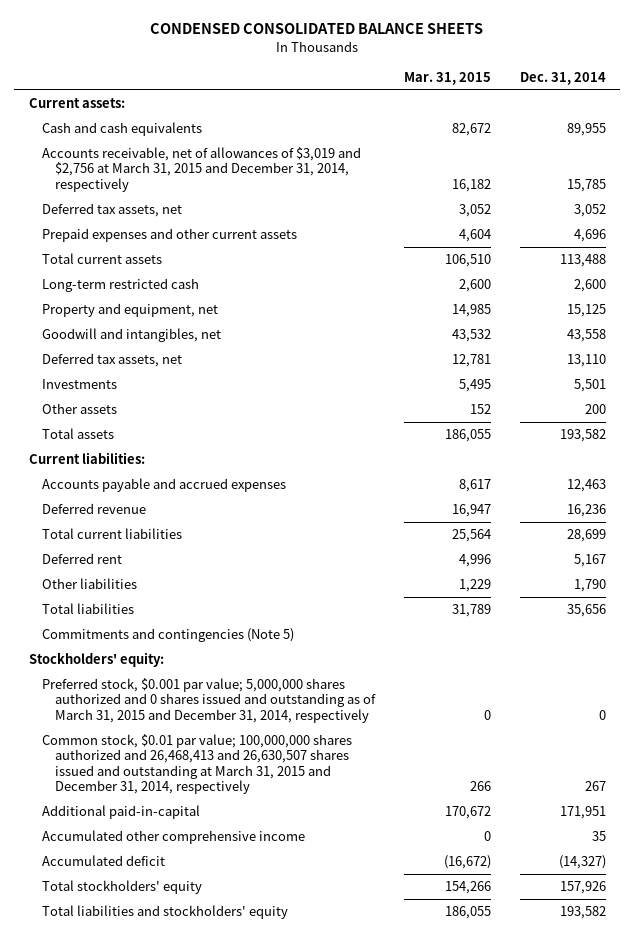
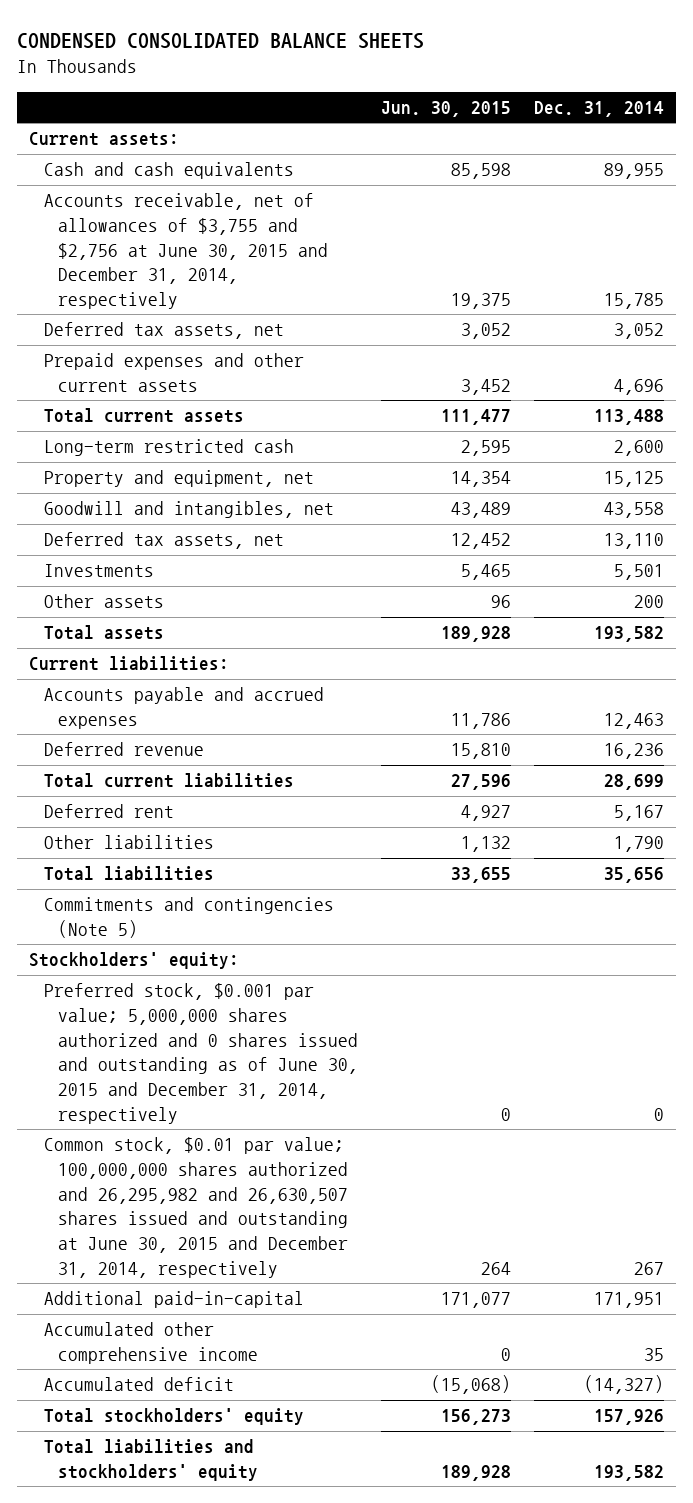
- | Mar. 31, 2015 | Dec. 31, 2014
+ | Jun. 30, 2015 | Dec. 31, 2014
- Accounts receivable, net of allowances of $3,019 and $2,756 at March 31, 2015 and December 31, 2014, respectively | 16,182 | 15,785
+ Accounts receivable, net of allowances of $3,755 and $2,756 at June 30, 2015 and December 31, 2014, respectively | 19,375 | 15,785
- Preferred stock, $0.001 par value; 5,000,000 shares authorized and 0 shares issued and outstanding as of March 31, 2015 and December 31, 2014, respectively | 0 | 0
- Common stock, $0.01 par value; 100,000,000 shares authorized and 26,468,413 and 26,630,507 shares issued and outstanding at March 31, 2015 and December 31, 2014, respectively | 266 | 267
+ Preferred stock, $0.001 par value; 5,000,000 shares authorized and 0 shares issued and outstanding as of June 30, 2015 and December 31, 2014, respectively | 0 | 0
+ Common stock, $0.01 par value; 100,000,000 shares authorized and 26,295,982 and 26,630,507 shares issued and outstanding at June 30, 2015 and December 31, 2014, respectively | 264 | 267

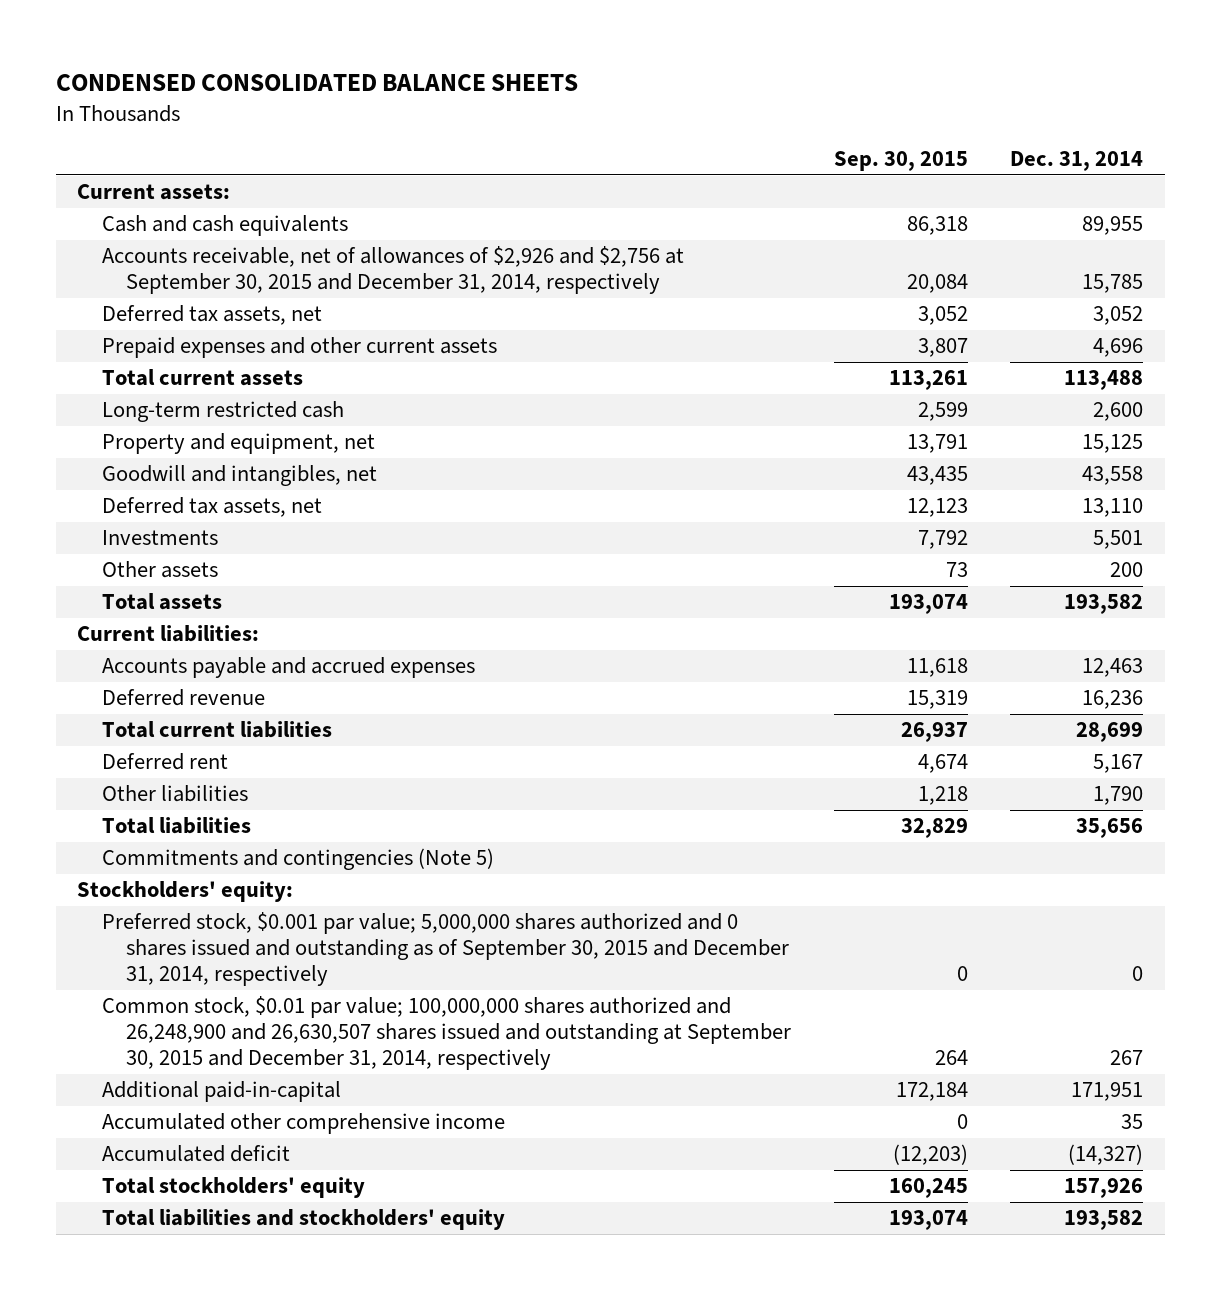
- | Jun. 30, 2015 | Dec. 31, 2014
+ | Sep. 30, 2015 | Dec. 31, 2014
- Accounts receivable, net of allowances of $3,755 and $2,756 at June 30, 2015 and December 31, 2014, respectively | 19,375 | 15,785
+ Accounts receivable, net of allowances of $2,926 and $2,756 at September 30, 2015 and December 31, 2014, respectively | 20,084 | 15,785
- Preferred stock, $0.001 par value; 5,000,000 shares authorized and 0 shares issued and outstanding as of June 30, 2015 and December 31, 2014, respectively | 0 | 0
- Common stock, $0.01 par value; 100,000,000 shares authorized and 26,295,982 and 26,630,507 shares issued and outstanding at June 30, 2015 and December 31, 2014, respectively | 264 | 267
+ Preferred stock, $0.001 par value; 5,000,000 shares authorized and 0 shares issued and outstanding as of September 30, 2015 and December 31, 2014, respectively | 0 | 0
+ Common stock, $0.01 par value; 100,000,000 shares authorized and 26,248,900 and 26,630,507 shares issued and outstanding at September 30, 2015 and December 31, 2014, respectively | 264 | 267

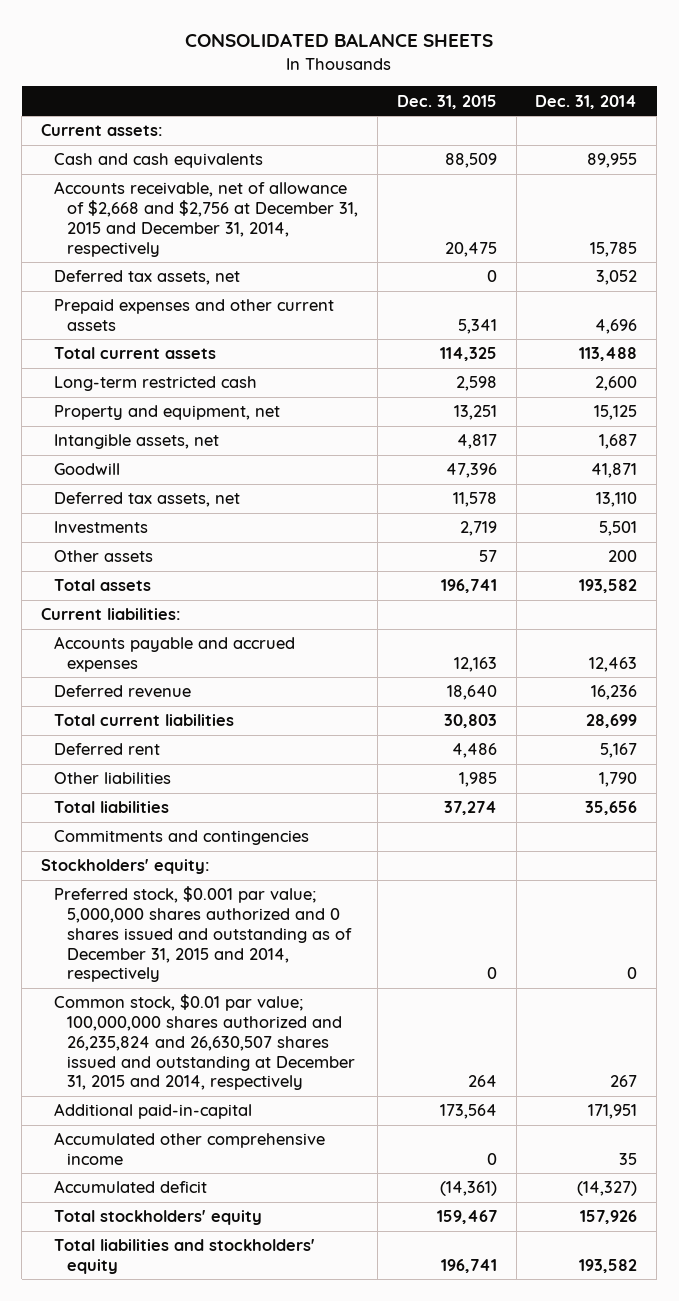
- CONDENSED CONSOLIDATED BALANCE SHEETS
+ CONSOLIDATED BALANCE SHEETS
- | Sep. 30, 2015 | Dec. 31, 2014
+ | Dec. 31, 2015 | Dec. 31, 2014
- Accounts receivable, net of allowances of $2,926 and $2,756 at September 30, 2015 and December 31, 2014, respectively | 20,084 | 15,785
+ Accounts receivable, net of allowance of $2,668 and $2,756 at December 31, 2015 and December 31, 2014, respectively | 20,475 | 15,785
- Goodwill and intangibles, net | 43,435 | 43,558
+ Intangible assets, net | 4,817 | 1,687
+ Goodwill | 47,396 | 41,871
- Commitments and contingencies (Note 5)
+ Commitments and contingencies
- Preferred stock, $0.001 par value; 5,000,000 shares authorized and 0 shares issued and outstanding as of September 30, 2015 and December 31, 2014, respectively | 0 | 0
- Common stock, $0.01 par value; 100,000,000 shares authorized and 26,248,900 and 26,630,507 shares issued and outstanding at September 30, 2015 and December 31, 2014, respectively | 264 | 267
+ Preferred stock, $0.001 par value; 5,000,000 shares authorized and 0 shares issued and outstanding as of December 31, 2015 and 2014, respectively | 0 | 0
+ Common stock, $0.01 par value; 100,000,000 shares authorized and 26,235,824 and 26,630,507 shares issued and outstanding at December 31, 2015 and 2014, respectively | 264 | 267

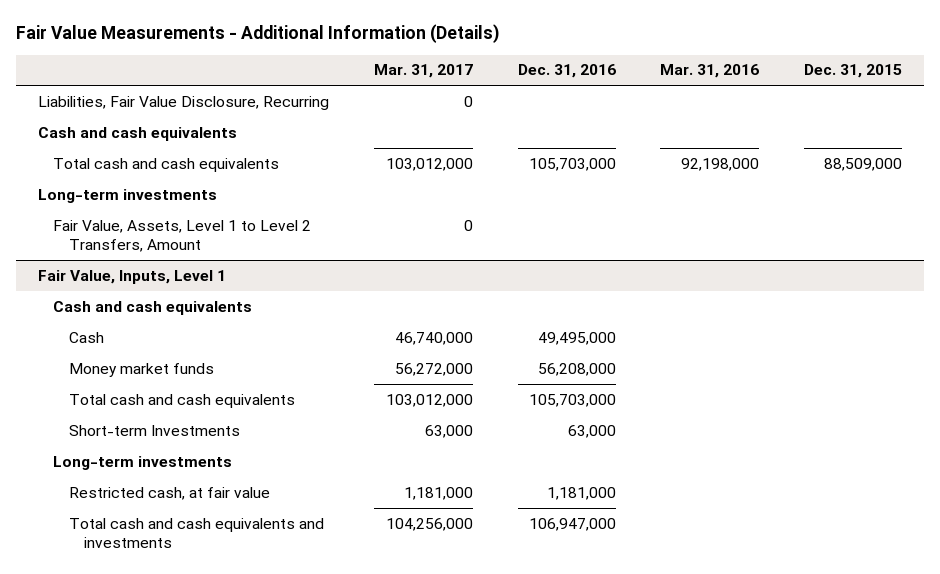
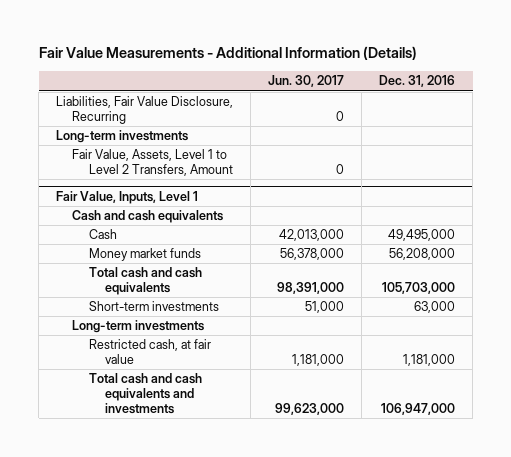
- | Mar. 31, 2017 | Dec. 31, 2016 | Mar. 31, 2016 | Dec. 31, 2015
+ | Jun. 30, 2017 | Dec. 31, 2016
- Cash and cash equivalents
- Total cash and cash equivalents | 103,012,000 | 105,703,000 | 92,198,000 | 88,509,000
@ Fair Value, Inputs, Level 1
- Short-term Investments | 63,000 | 63,000 | |
+ Short-term investments | 51,000 | 63,000

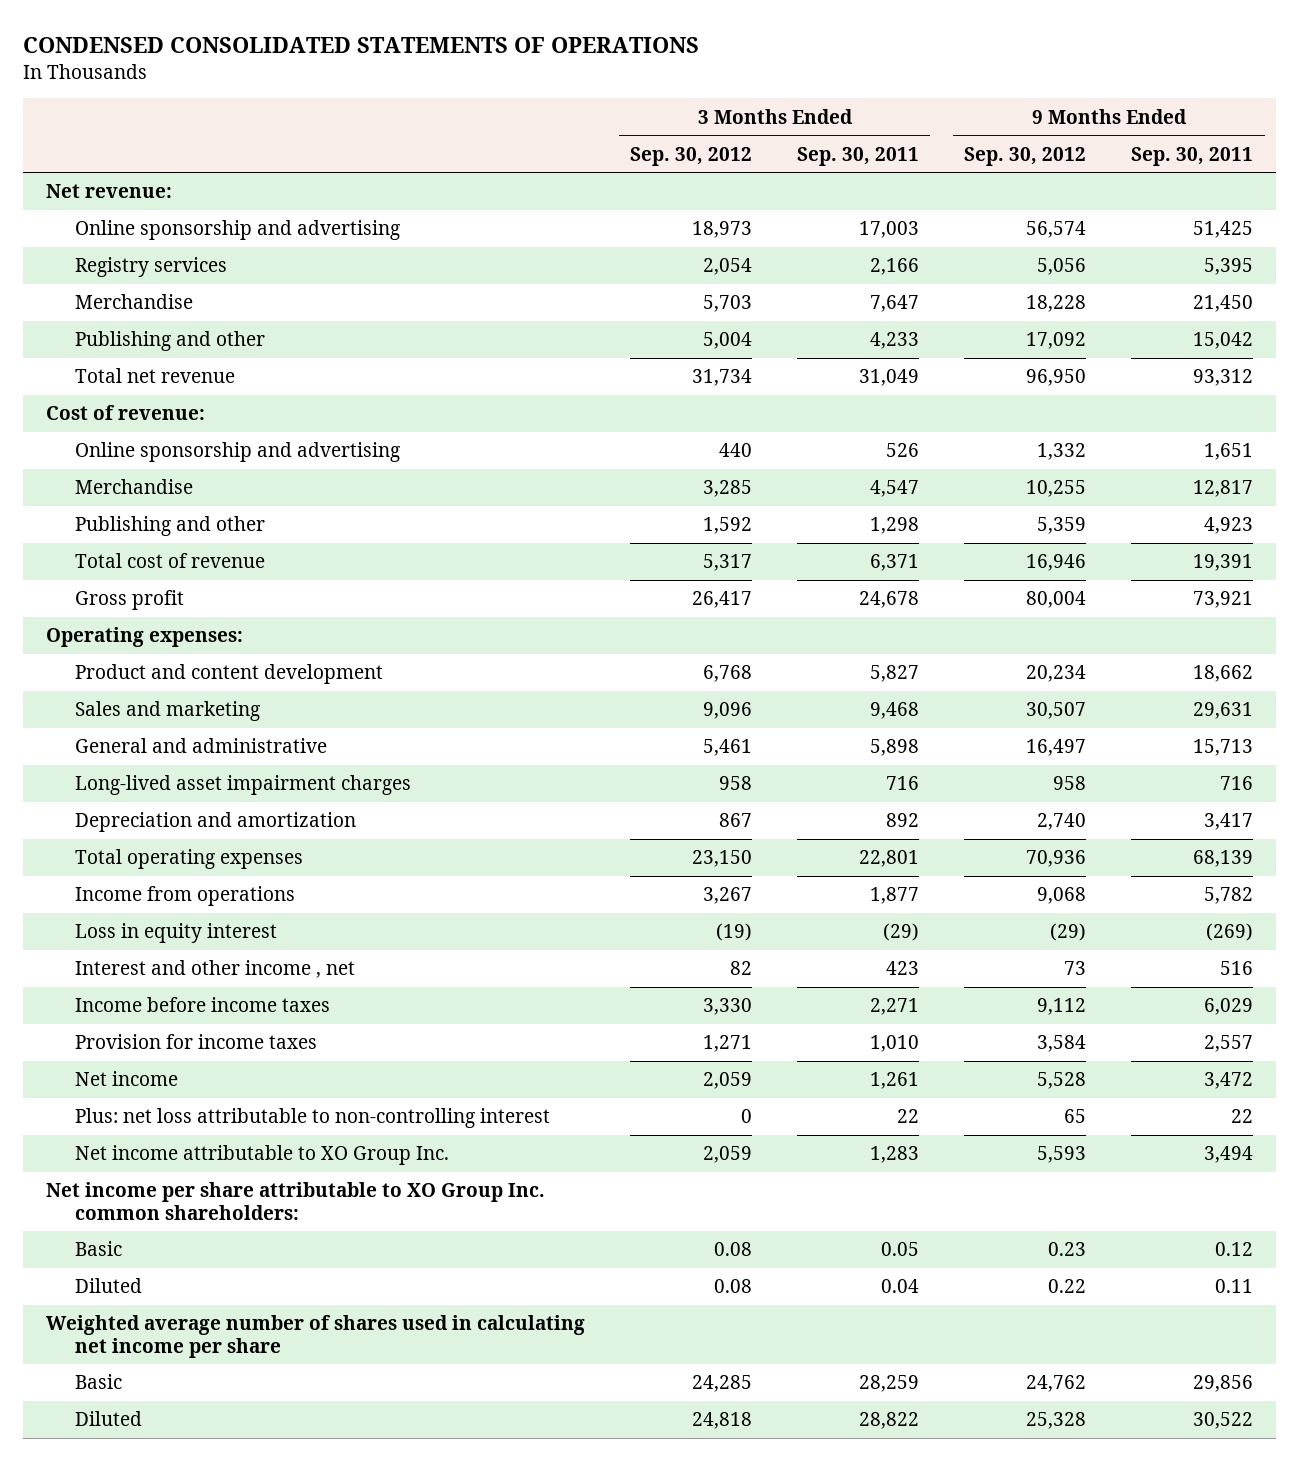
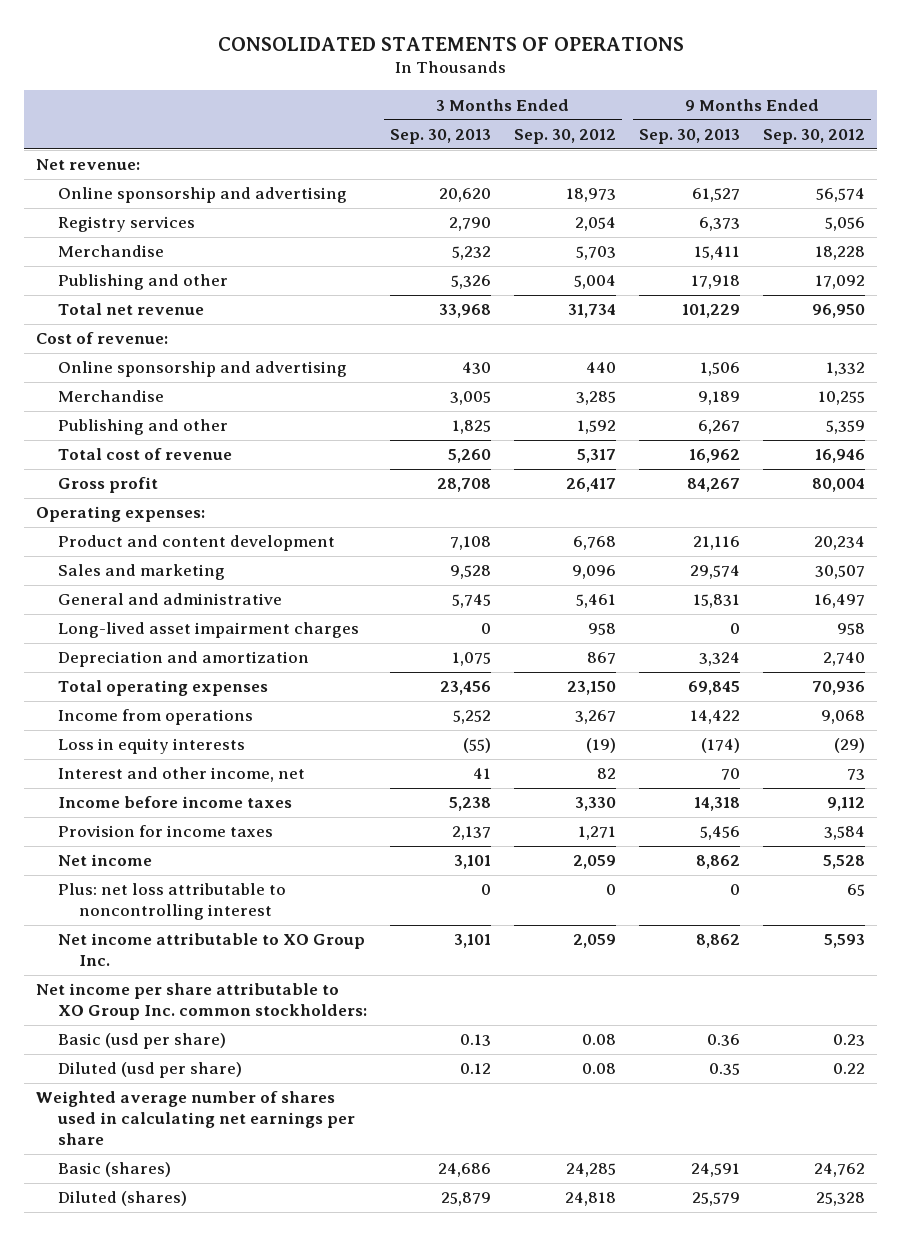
- CONDENSED CONSOLIDATED STATEMENTS OF OPERATIONS
+ CONSOLIDATED STATEMENTS OF OPERATIONS
- | 3 Months Ended Sep. 30, 2012 | 3 Months Ended Sep. 30, 2011 | 9 Months Ended Sep. 30, 2012 | 9 Months Ended Sep. 30, 2011
+ | 3 Months Ended Sep. 30, 2013 | 3 Months Ended Sep. 30, 2012 | 9 Months Ended Sep. 30, 2013 | 9 Months Ended Sep. 30, 2012
- Loss in equity interest | (19) | (29) | (29) | (269)
- Interest and other income , net | 82 | 423 | 73 | 516
+ Loss in equity interests | (55) | (19) | (174) | (29)
+ Interest and other income, net | 41 | 82 | 70 | 73
- Plus: net loss attributable to non-controlling interest | 0 | 22 | 65 | 22
+ Plus: net loss attributable to noncontrolling interest | 0 | 0 | 0 | 65
- Net income per share attributable to XO Group Inc. common shareholders:
- Basic | 0.08 | 0.05 | 0.23 | 0.12
- Diluted | 0.08 | 0.04 | 0.22 | 0.11
- Weighted average number of shares used in calculating net income per share
- Basic | 24,285 | 28,259 | 24,762 | 29,856
- Diluted | 24,818 | 28,822 | 25,328 | 30,522
+ Net income per share attributable to XO Group Inc. common stockholders:
+ Basic (usd per share) | 0.13 | 0.08 | 0.36 | 0.23
+ Diluted (usd per share) | 0.12 | 0.08 | 0.35 | 0.22
+ Weighted average number of shares used in calculating net earnings per share
+ Basic (shares) | 24,686 | 24,285 | 24,591 | 24,762
+ Diluted (shares) | 25,879 | 24,818 | 25,579 | 25,328

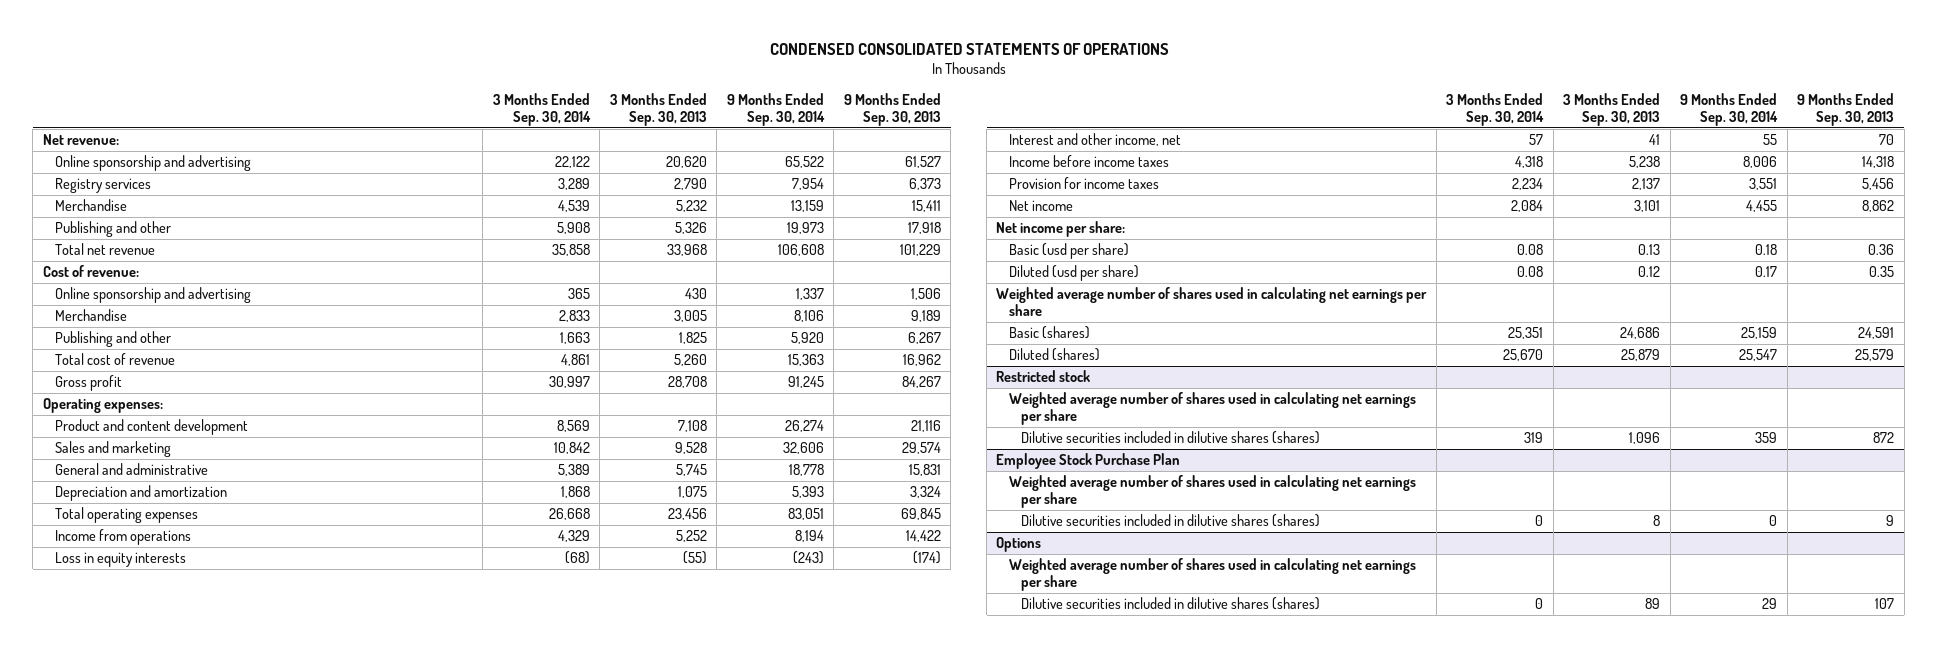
- CONSOLIDATED STATEMENTS OF OPERATIONS
+ CONDENSED CONSOLIDATED STATEMENTS OF OPERATIONS
- | 3 Months Ended Sep. 30, 2013 | 3 Months Ended Sep. 30, 2012 | 9 Months Ended Sep. 30, 2013 | 9 Months Ended Sep. 30, 2012
+ | 3 Months Ended Sep. 30, 2014 | 3 Months Ended Sep. 30, 2013 | 9 Months Ended Sep. 30, 2014 | 9 Months Ended Sep. 30, 2013
- Long-lived asset impairment charges | 0 | 958 | 0 | 958
- Plus: net loss attributable to noncontrolling interest | 0 | 0 | 0 | 65
- Net income attributable to XO Group Inc. | 3,101 | 2,059 | 8,862 | 5,593
- Net income per share attributable to XO Group Inc. common stockholders:
+ Net income per share:
+ Restricted stock
+ Weighted average number of shares used in calculating net earnings per share
+ Dilutive securities included in dilutive shares (shares) | 319 | 1,096 | 359 | 872
+ Employee Stock Purchase Plan
+ Weighted average number of shares used in calculating net earnings per share
+ Dilutive securities included in dilutive shares (shares) | 0 | 8 | 0 | 9
+ Options
+ Weighted average number of shares used in calculating net earnings per share
+ Dilutive securities included in dilutive shares (shares) | 0 | 89 | 29 | 107

